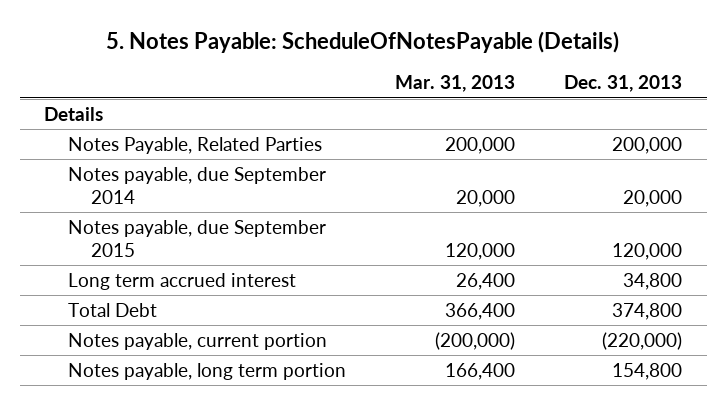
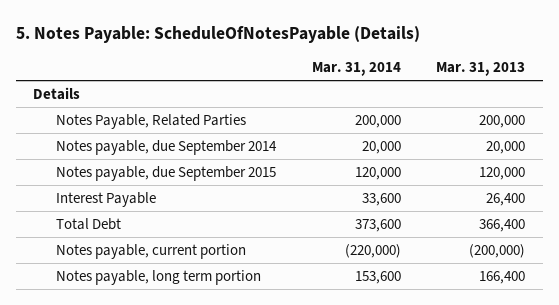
- | Mar. 31, 2013 | Dec. 31, 2013
+ | Mar. 31, 2014 | Mar. 31, 2013
- Long term accrued interest | 26,400 | 34,800
+ Interest Payable | 33,600 | 26,400

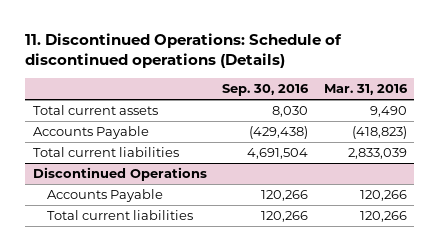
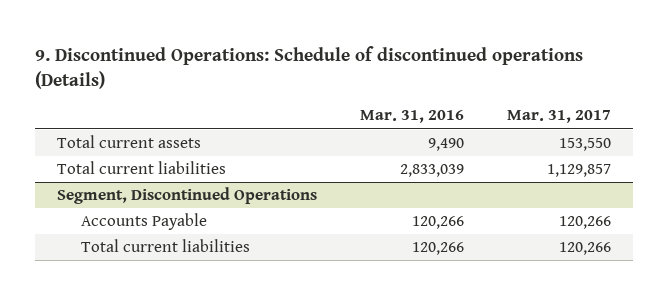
- 11. Discontinued Operations: Schedule of discontinued operations (Details)
+ 9. Discontinued Operations: Schedule of discontinued operations (Details)
- | Sep. 30, 2016 | Mar. 31, 2016
+ | Mar. 31, 2016 | Mar. 31, 2017
- Accounts Payable | (429,438) | (418,823)
- Discontinued Operations
+ Segment, Discontinued Operations

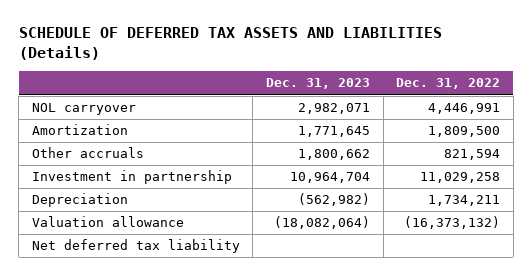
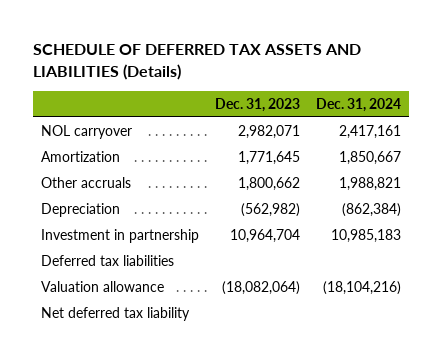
- | Dec. 31, 2023 | Dec. 31, 2022
+ | Dec. 31, 2023 | Dec. 31, 2024
moved down: Investment in partnership | 10,964,704 | 10,985,183
+ Deferred tax liabilities

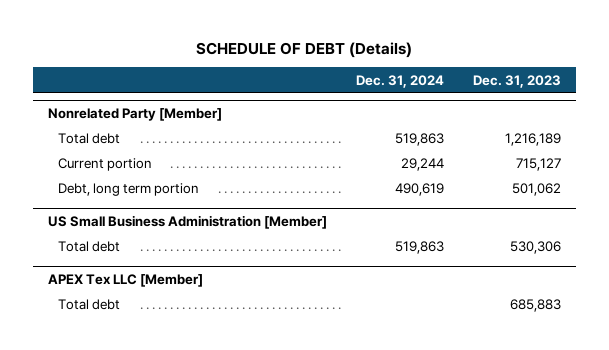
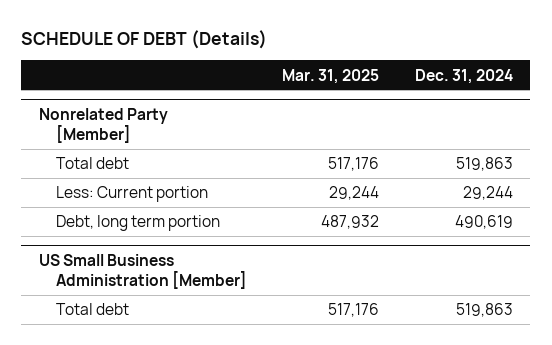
- | Dec. 31, 2024 | Dec. 31, 2023
+ | Mar. 31, 2025 | Dec. 31, 2024
@ Nonrelated Party [Member]
- Current portion | 29,244 | 715,127
+ Less: Current portion | 29,244 | 29,244
- APEX Tex LLC [Member]
- Total debt | | 685,883

